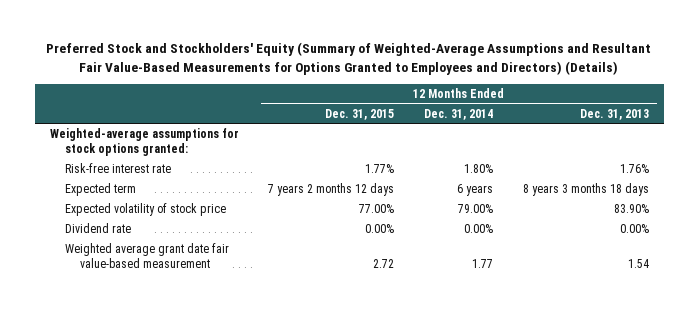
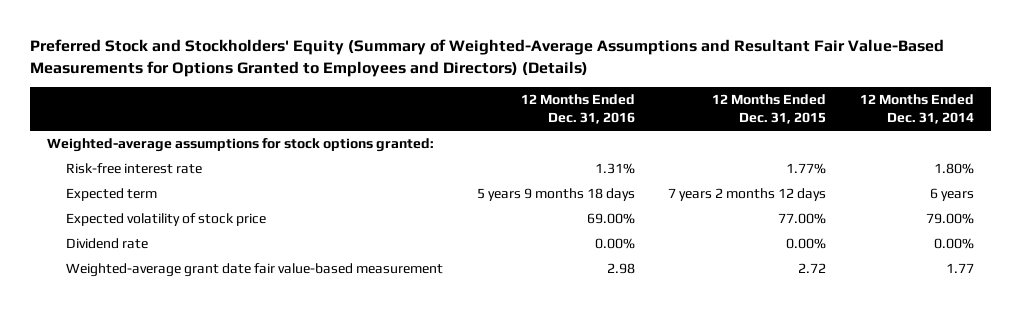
- | 12 Months Ended Dec. 31, 2015 | 12 Months Ended Dec. 31, 2014 | 12 Months Ended Dec. 31, 2013
+ | 12 Months Ended Dec. 31, 2016 | 12 Months Ended Dec. 31, 2015 | 12 Months Ended Dec. 31, 2014
- Weighted average grant date fair value-based measurement | 2.72 | 1.77 | 1.54
+ Weighted-average grant date fair value-based measurement | 2.98 | 2.72 | 1.77

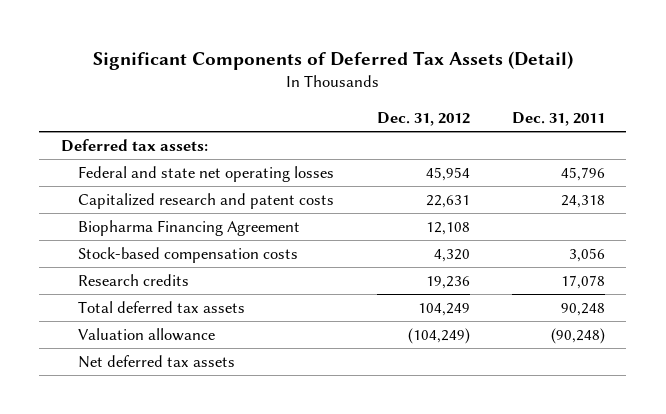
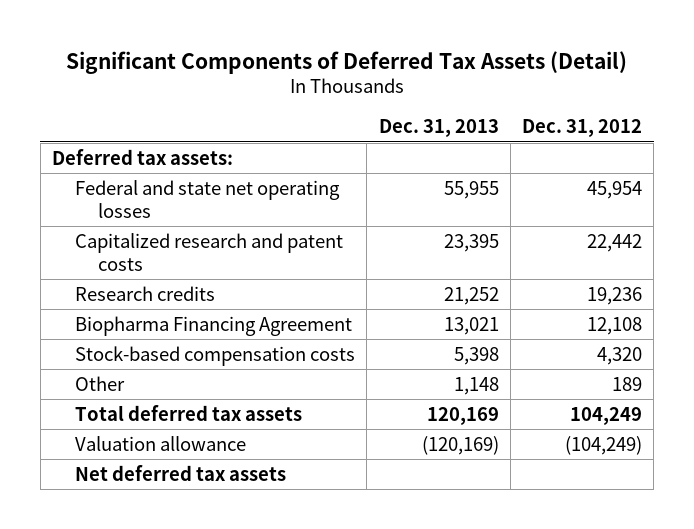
- | Dec. 31, 2012 | Dec. 31, 2011
+ | Dec. 31, 2013 | Dec. 31, 2012
- Capitalized research and patent costs | 22,631 | 24,318
+ Capitalized research and patent costs | 23,395 | 22,442
moved up: Research credits | 21,252 | 19,236
+ Other | 1,148 | 189

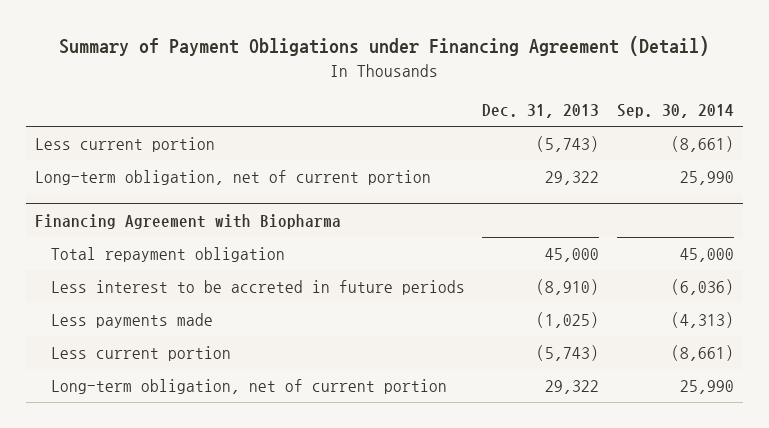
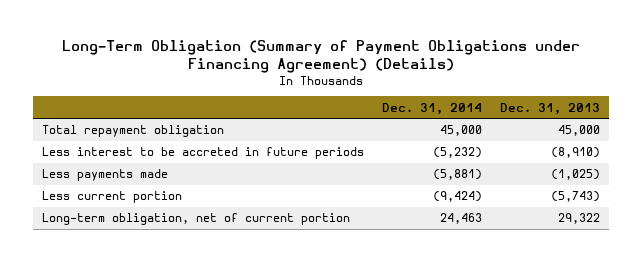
- Summary of Payment Obligations under Financing Agreement (Detail)
+ Long-Term Obligation (Summary of Payment Obligations under Financing Agreement) (Details)
- | Dec. 31, 2013 | Sep. 30, 2014
+ | Dec. 31, 2014 | Dec. 31, 2013
- Less current portion | (5,743) | (8,661)
- Long-term obligation, net of current portion | 29,322 | 25,990
- Financing Agreement with Biopharma

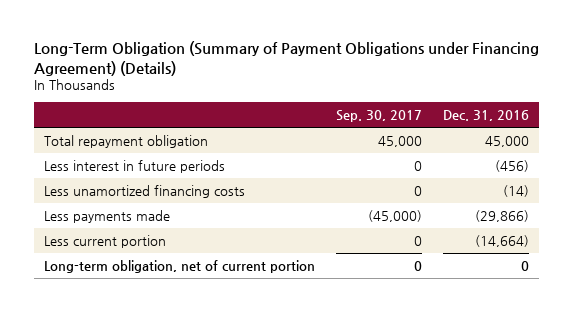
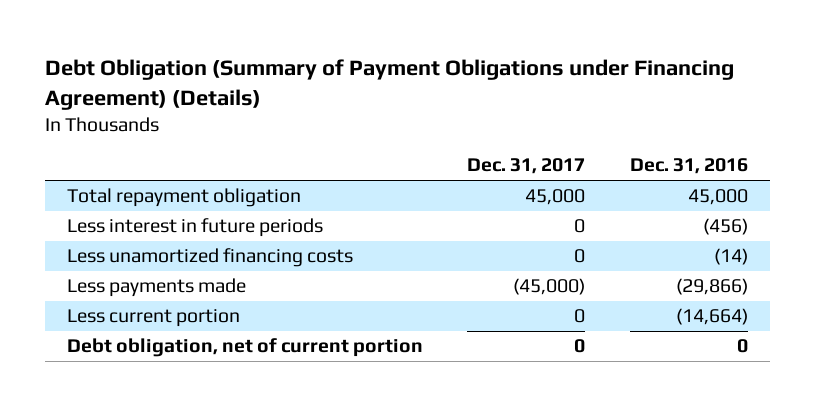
- Long-Term Obligation (Summary of Payment Obligations under Financing Agreement) (Details)
+ Debt Obligation (Summary of Payment Obligations under Financing Agreement) (Details)
- | Sep. 30, 2017 | Dec. 31, 2016
+ | Dec. 31, 2017 | Dec. 31, 2016
- Long-term obligation, net of current portion | 0 | 0
+ Debt obligation, net of current portion | 0 | 0

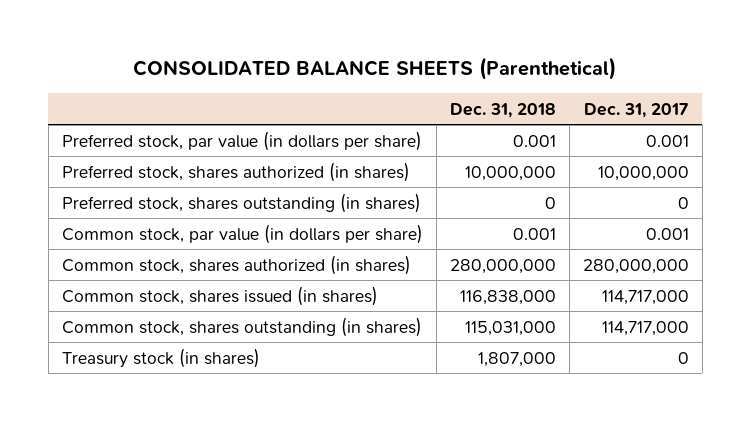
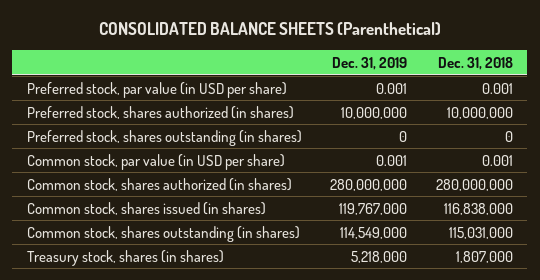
- | Dec. 31, 2018 | Dec. 31, 2017
+ | Dec. 31, 2019 | Dec. 31, 2018
- Preferred stock, par value (in dollars per share) | 0.001 | 0.001
+ Preferred stock, par value (in USD per share) | 0.001 | 0.001
- Common stock, par value (in dollars per share) | 0.001 | 0.001
+ Common stock, par value (in USD per share) | 0.001 | 0.001
- Treasury stock (in shares) | 1,807,000 | 0
+ Treasury stock, shares (in shares) | 5,218,000 | 1,807,000

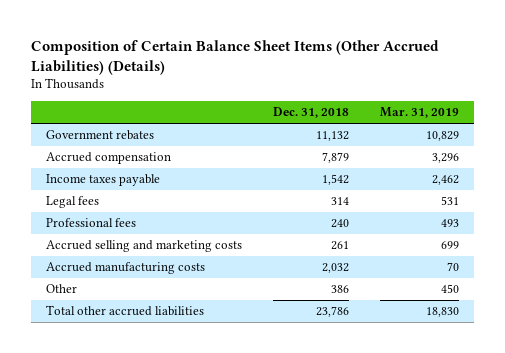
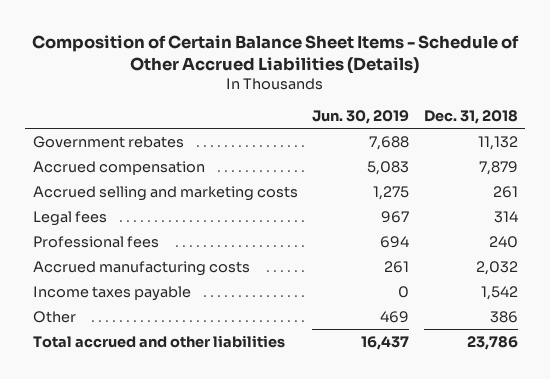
- Composition of Certain Balance Sheet Items (Other Accrued Liabilities) (Details)
+ Composition of Certain Balance Sheet Items - Schedule of Other Accrued Liabilities (Details)
- | Dec. 31, 2018 | Mar. 31, 2019
+ | Jun. 30, 2019 | Dec. 31, 2018
moved up: Accrued selling and marketing costs | 1,275 | 261
moved down: Income taxes payable | 0 | 1,542
- Total other accrued liabilities | 23,786 | 18,830
+ Total accrued and other liabilities | 16,437 | 23,786

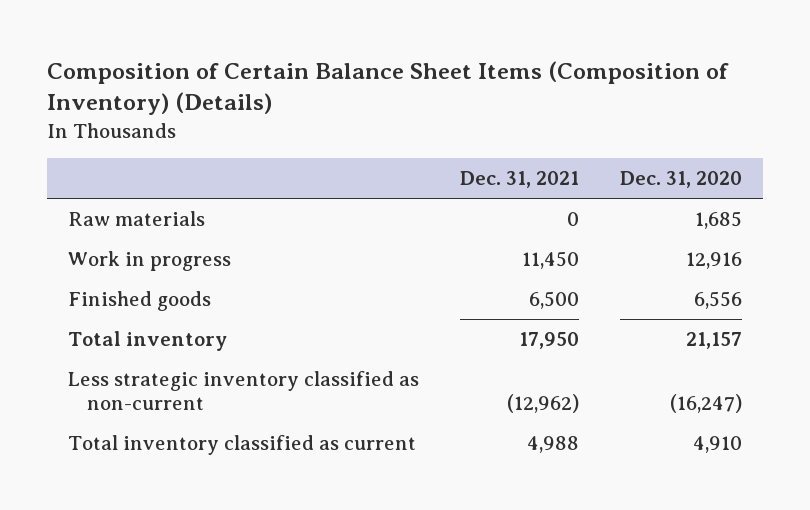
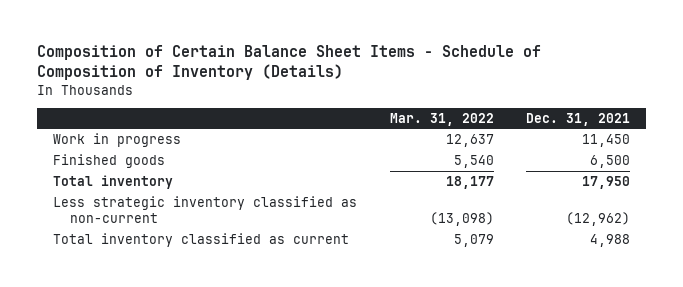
- Composition of Certain Balance Sheet Items (Composition of Inventory) (Details)
+ Composition of Certain Balance Sheet Items - Schedule of Composition of Inventory (Details)
- | Dec. 31, 2021 | Dec. 31, 2020
+ | Mar. 31, 2022 | Dec. 31, 2021
- Raw materials | 0 | 1,685

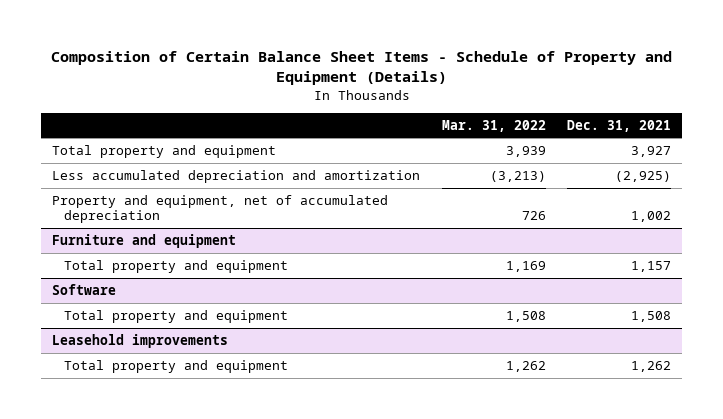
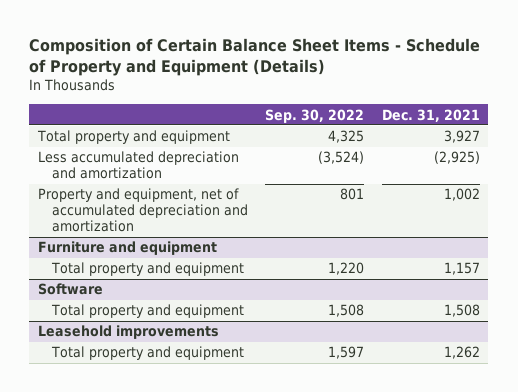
- | Mar. 31, 2022 | Dec. 31, 2021
+ | Sep. 30, 2022 | Dec. 31, 2021
- Property and equipment, net of accumulated depreciation | 726 | 1,002
+ Property and equipment, net of accumulated depreciation and amortization | 801 | 1,002

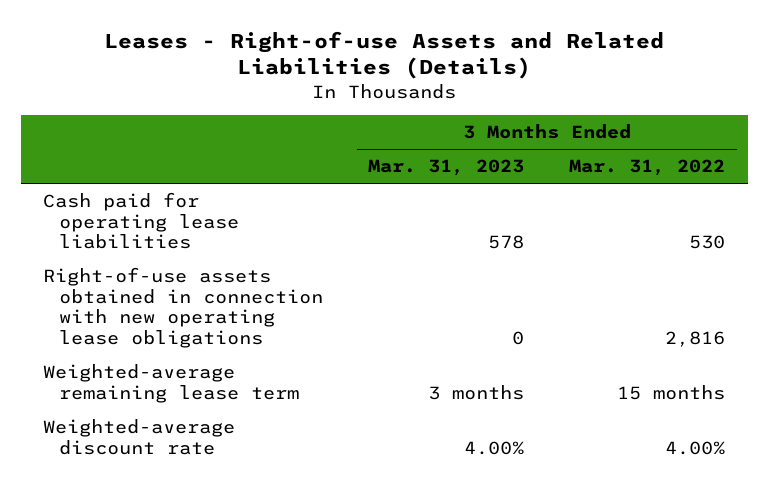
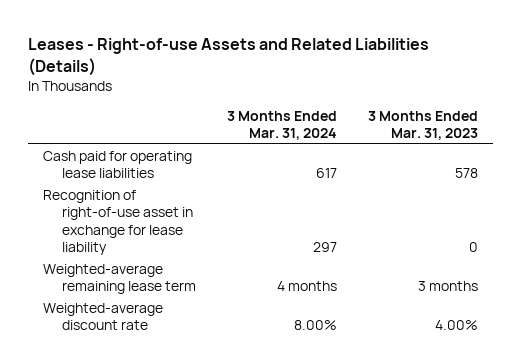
- | 3 Months Ended Mar. 31, 2023 | 3 Months Ended Mar. 31, 2022
+ | 3 Months Ended Mar. 31, 2024 | 3 Months Ended Mar. 31, 2023
- Right-of-use assets obtained in connection with new operating lease obligations | 0 | 2,816
+ Recognition of right-of-use asset in exchange for lease liability | 297 | 0

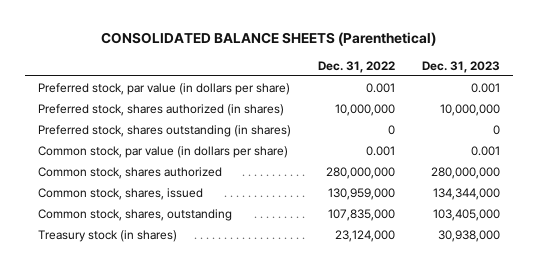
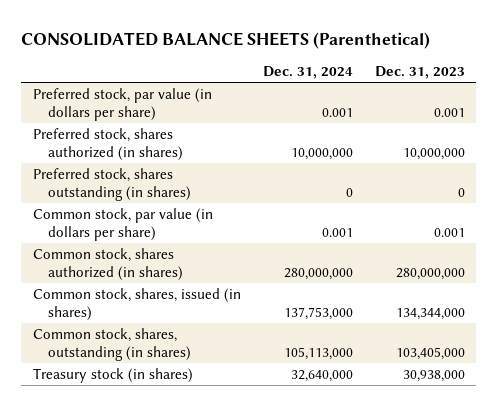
- | Dec. 31, 2022 | Dec. 31, 2023
+ | Dec. 31, 2024 | Dec. 31, 2023
- Common stock, shares authorized | 280,000,000 | 280,000,000
- Common stock, shares, issued | 130,959,000 | 134,344,000
- Common stock, shares, outstanding | 107,835,000 | 103,405,000
+ Common stock, shares authorized (in shares) | 280,000,000 | 280,000,000
+ Common stock, shares, issued (in shares) | 137,753,000 | 134,344,000
+ Common stock, shares, outstanding (in shares) | 105,113,000 | 103,405,000

